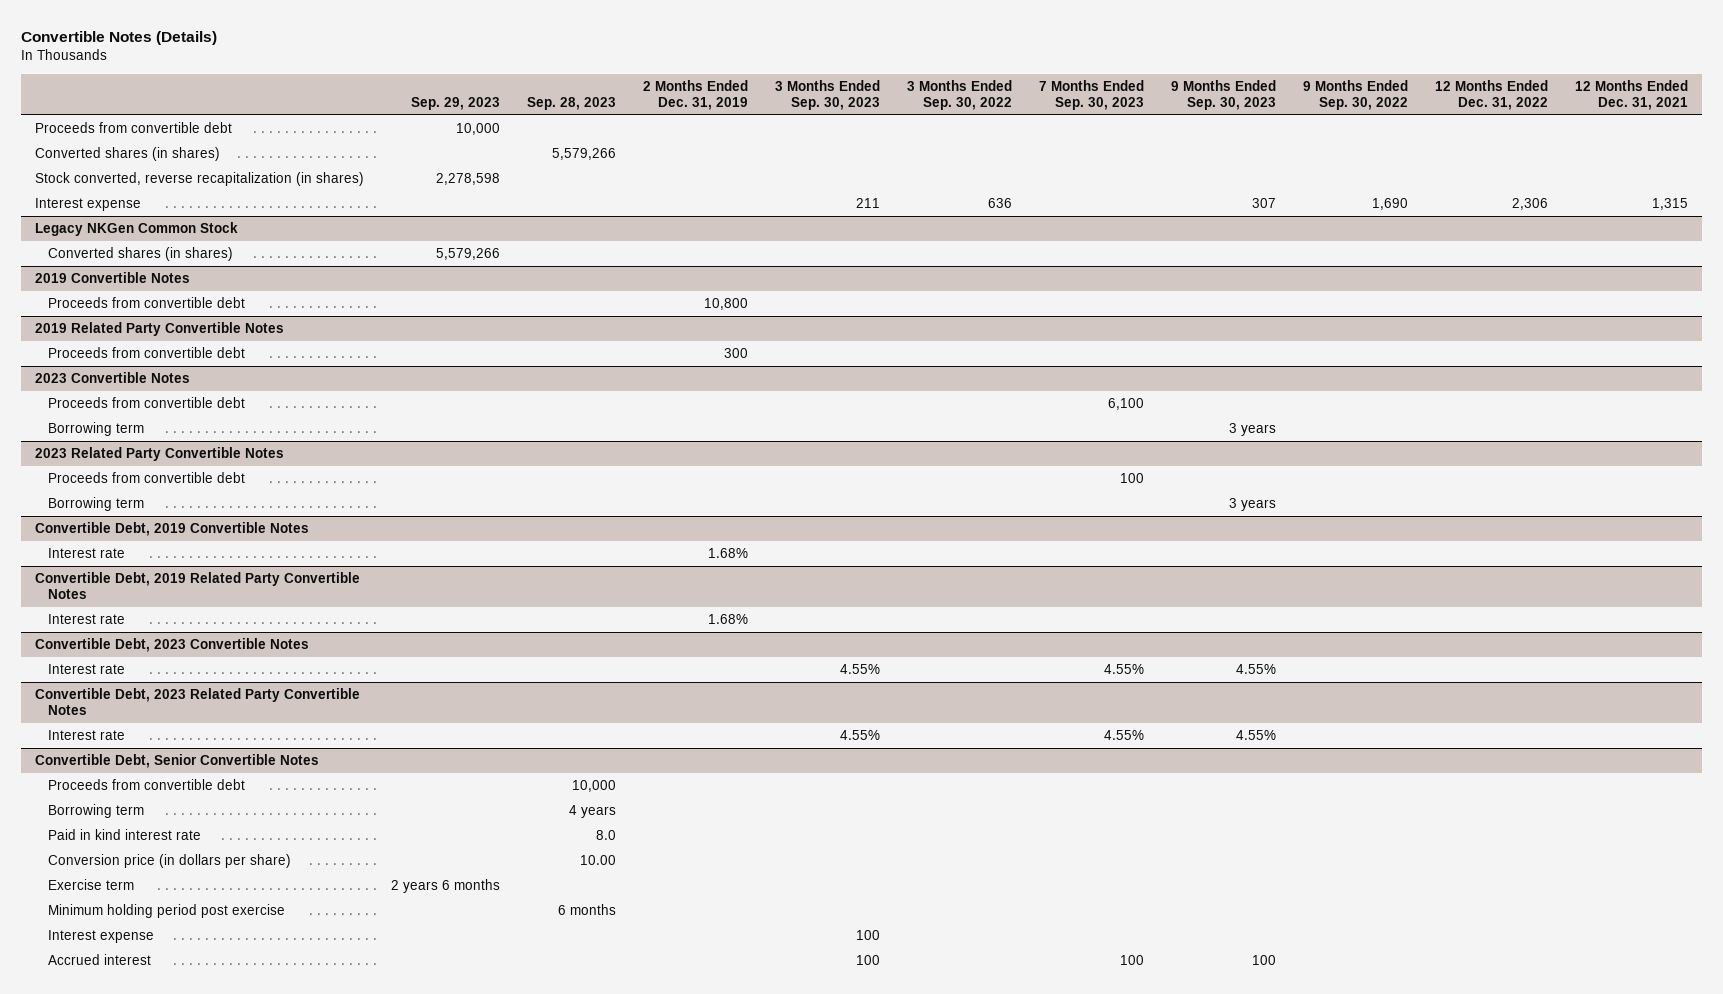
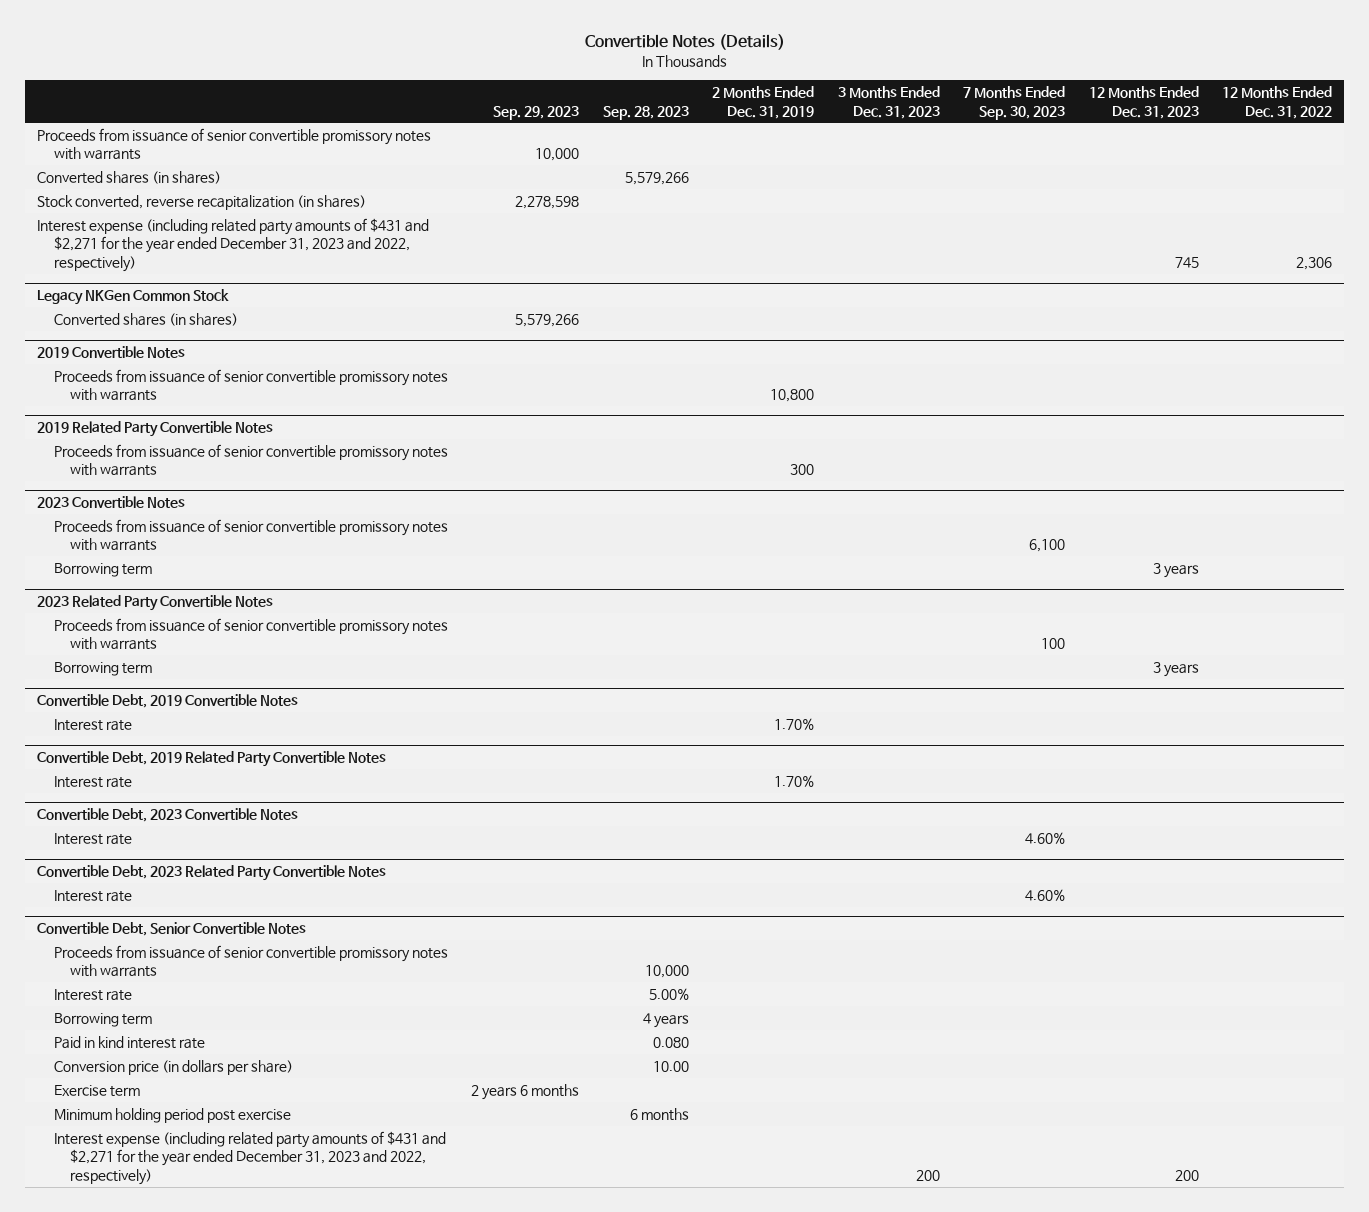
- | Sep. 29, 2023 | Sep. 28, 2023 | 2 Months Ended Dec. 31, 2019 | 3 Months Ended Sep. 30, 2023 | 3 Months Ended Sep. 30, 2022 | 7 Months Ended Sep. 30, 2023 | 9 Months Ended Sep. 30, 2023 | 9 Months Ended Sep. 30, 2022 | 12 Months Ended Dec. 31, 2022 | 12 Months Ended Dec. 31, 2021
+ | Sep. 29, 2023 | Sep. 28, 2023 | 2 Months Ended Dec. 31, 2019 | 3 Months Ended Dec. 31, 2023 | 7 Months Ended Sep. 30, 2023 | 12 Months Ended Dec. 31, 2023 | 12 Months Ended Dec. 31, 2022
- Proceeds from convertible debt | 10,000 | | | | | | | | |
+ Proceeds from issuance of senior convertible promissory notes with warrants | 10,000 | | | | | |
- Interest expense | | | | 211 | 636 | | 307 | 1,690 | 2,306 | 1,315
+ Interest expense (including related party amounts of $431 and $2,271 for the year ended December 31, 2023 and 2022, respectively) | | | | | | 745 | 2,306
@ 2019 Convertible Notes
- Proceeds from convertible debt | | | 10,800 | | | | | | |
+ Proceeds from issuance of senior convertible promissory notes with warrants | | | 10,800 | | | |
@ 2019 Related Party Convertible Notes
- Proceeds from convertible debt | | | 300 | | | | | | |
+ Proceeds from issuance of senior convertible promissory notes with warrants | | | 300 | | | |
@ 2023 Convertible Notes
- Proceeds from convertible debt | | | | | | 6,100 | | | |
+ Proceeds from issuance of senior convertible promissory notes with warrants | | | | | 6,100 | |
@ 2023 Related Party Convertible Notes
- Proceeds from convertible debt | | | | | | 100 | | | |
+ Proceeds from issuance of senior convertible promissory notes with warrants | | | | | 100 | |
@ Convertible Debt, 2019 Convertible Notes
- Interest rate | | | 1.68% | | | | | | |
+ Interest rate | | | 1.70% | | | |
@ Convertible Debt, 2019 Related Party Convertible Notes
- Interest rate | | | 1.68% | | | | | | |
+ Interest rate | | | 1.70% | | | |
@ Convertible Debt, 2023 Convertible Notes
- Interest rate | | | | 4.55% | | 4.55% | 4.55% | | |
+ Interest rate | | | | | 4.60% | |
@ Convertible Debt, 2023 Related Party Convertible Notes
- Interest rate | | | | 4.55% | | 4.55% | 4.55% | | |
+ Interest rate | | | | | 4.60% | |
@ Convertible Debt, Senior Convertible Notes
- Proceeds from convertible debt | | 10,000 | | | | | | | |
+ Proceeds from issuance of senior convertible promissory notes with warrants | | 10,000 | | | | |
+ Interest rate | | 5.00% | | | | |
- Paid in kind interest rate | | 8.0 | | | | | | | |
+ Paid in kind interest rate | | 0.080 | | | | |
- Interest expense | | | | 100 | | | | | |
- Accrued interest | | | | 100 | | 100 | 100 | | |
+ Interest expense (including related party amounts of $431 and $2,271 for the year ended December 31, 2023 and 2022, respectively) | | | | 200 | | 200 |

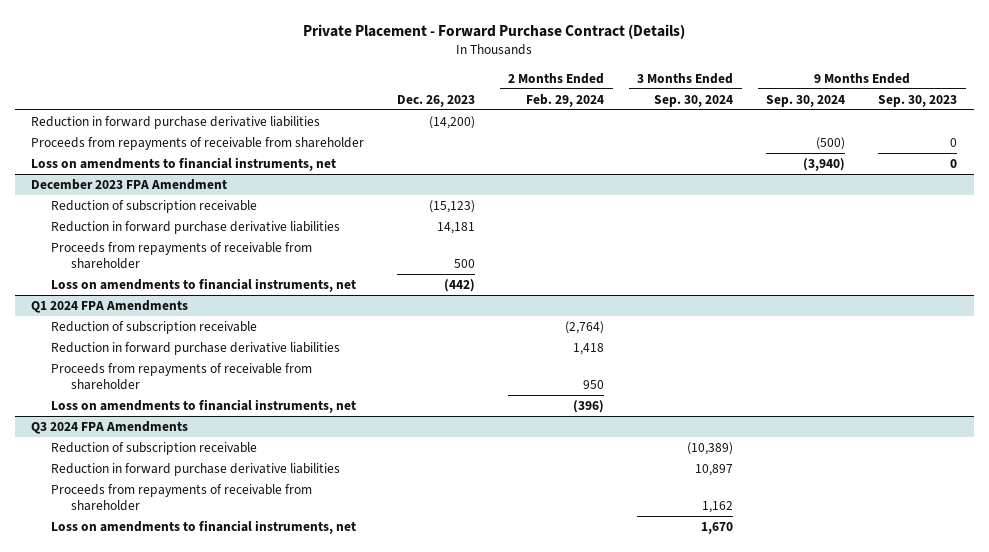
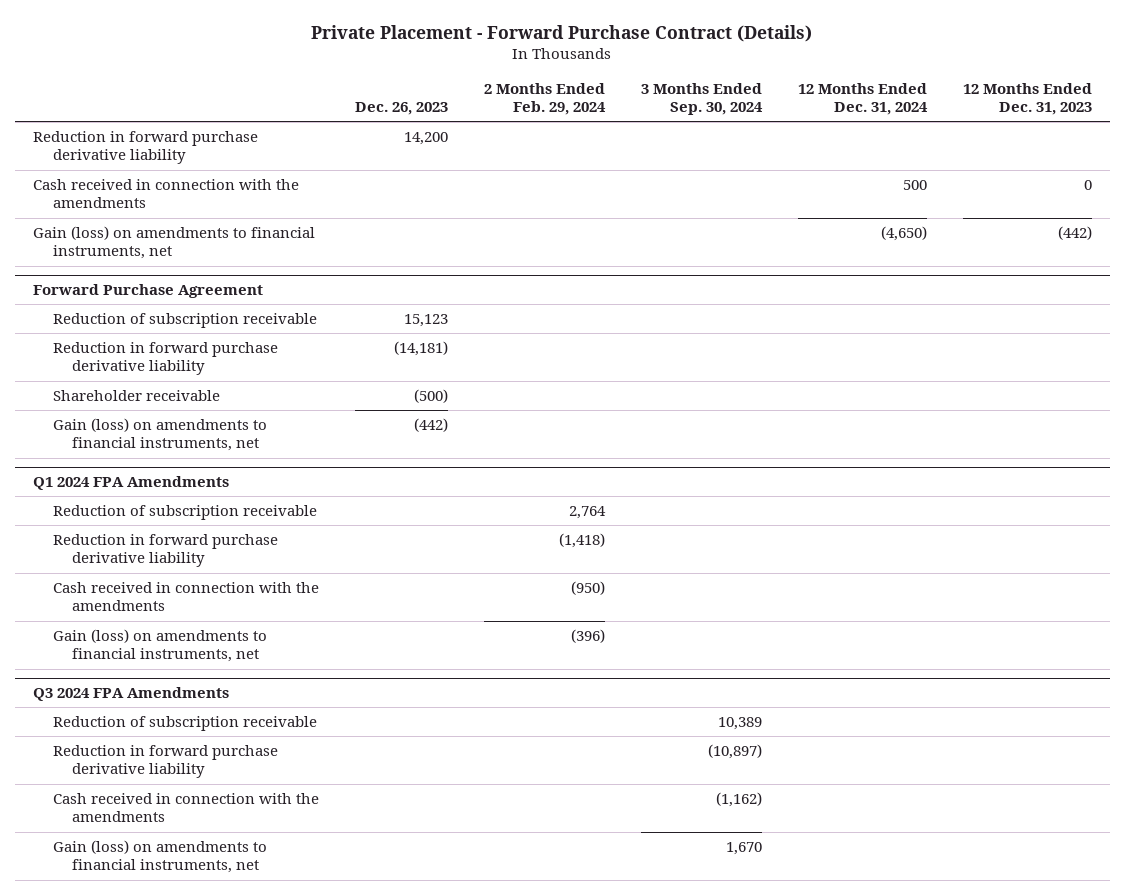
- | Dec. 26, 2023 | 2 Months Ended Feb. 29, 2024 | 3 Months Ended Sep. 30, 2024 | 9 Months Ended Sep. 30, 2024 | 9 Months Ended Sep. 30, 2023
+ | Dec. 26, 2023 | 2 Months Ended Feb. 29, 2024 | 3 Months Ended Sep. 30, 2024 | 12 Months Ended Dec. 31, 2024 | 12 Months Ended Dec. 31, 2023
- Reduction in forward purchase derivative liabilities | (14,200) | | | |
- Proceeds from repayments of receivable from shareholder | | | | (500) | 0
- Loss on amendments to financial instruments, net | | | | (3,940) | 0
- December 2023 FPA Amendment
- Reduction of subscription receivable | (15,123) | | | |
- Reduction in forward purchase derivative liabilities | 14,181 | | | |
- Proceeds from repayments of receivable from shareholder | 500 | | | |
- Loss on amendments to financial instruments, net | (442) | | | |
+ Reduction in forward purchase derivative liability | 14,200 | | | |
+ Cash received in connection with the amendments | | | | 500 | 0
+ Gain (loss) on amendments to financial instruments, net | | | | (4,650) | (442)
+ Forward Purchase Agreement
+ Reduction of subscription receivable | 15,123 | | | |
+ Reduction in forward purchase derivative liability | (14,181) | | | |
+ Shareholder receivable | (500) | | | |
+ Gain (loss) on amendments to financial instruments, net | (442) | | | |
@ Q1 2024 FPA Amendments
- Reduction of subscription receivable | | (2,764) | | |
- Reduction in forward purchase derivative liabilities | | 1,418 | | |
- Proceeds from repayments of receivable from shareholder | | 950 | | |
- Loss on amendments to financial instruments, net | | (396) | | |
+ Reduction of subscription receivable | | 2,764 | | |
+ Reduction in forward purchase derivative liability | | (1,418) | | |
+ Cash received in connection with the amendments | | (950) | | |
+ Gain (loss) on amendments to financial instruments, net | | (396) | | |
@ Q3 2024 FPA Amendments
- Reduction of subscription receivable | | | (10,389) | |
- Reduction in forward purchase derivative liabilities | | | 10,897 | |
- Proceeds from repayments of receivable from shareholder | | | 1,162 | |
- Loss on amendments to financial instruments, net | | | 1,670 | |
+ Reduction of subscription receivable | | | 10,389 | |
+ Reduction in forward purchase derivative liability | | | (10,897) | |
+ Cash received in connection with the amendments | | | (1,162) | |
+ Gain (loss) on amendments to financial instruments, net | | | 1,670 | |

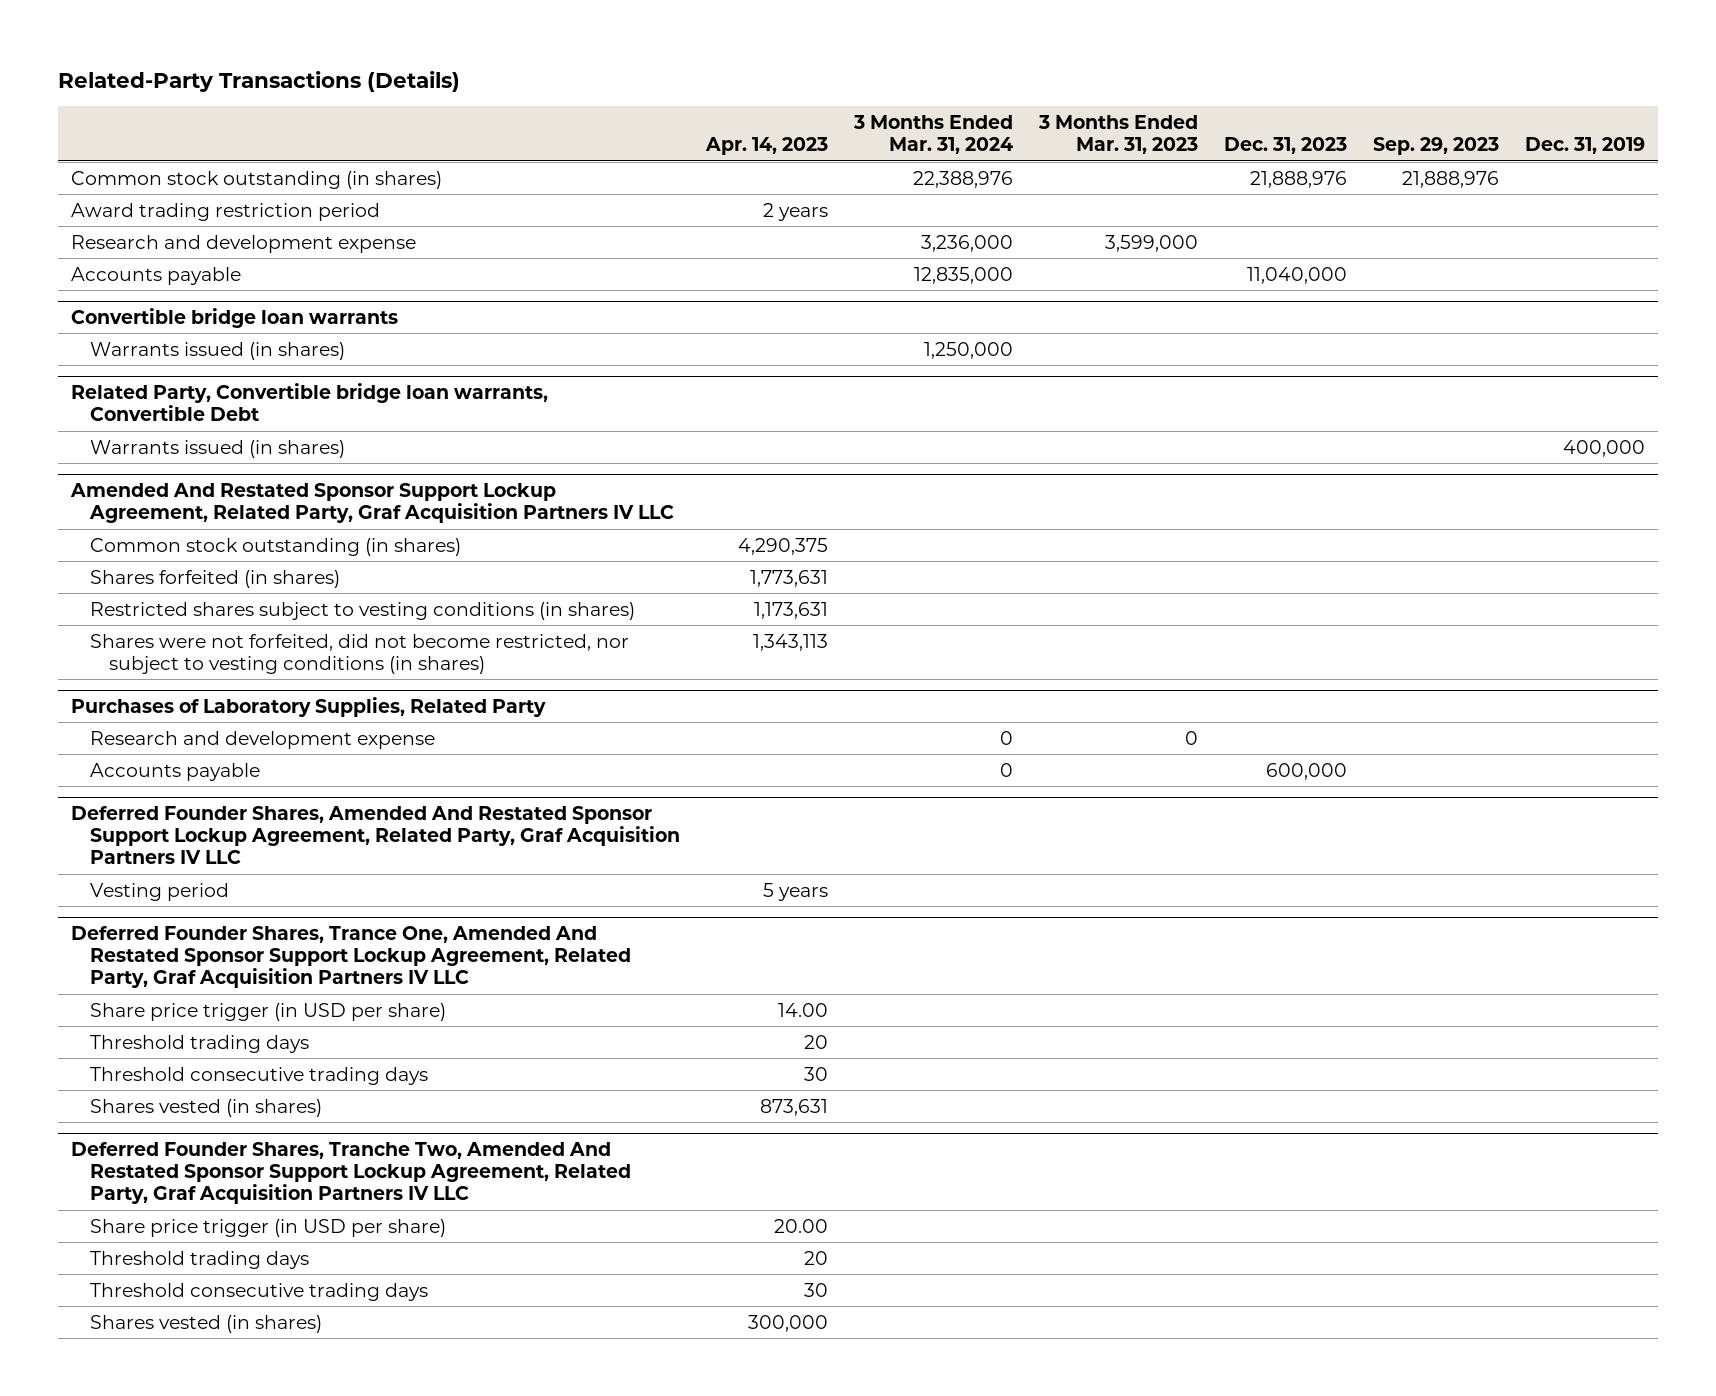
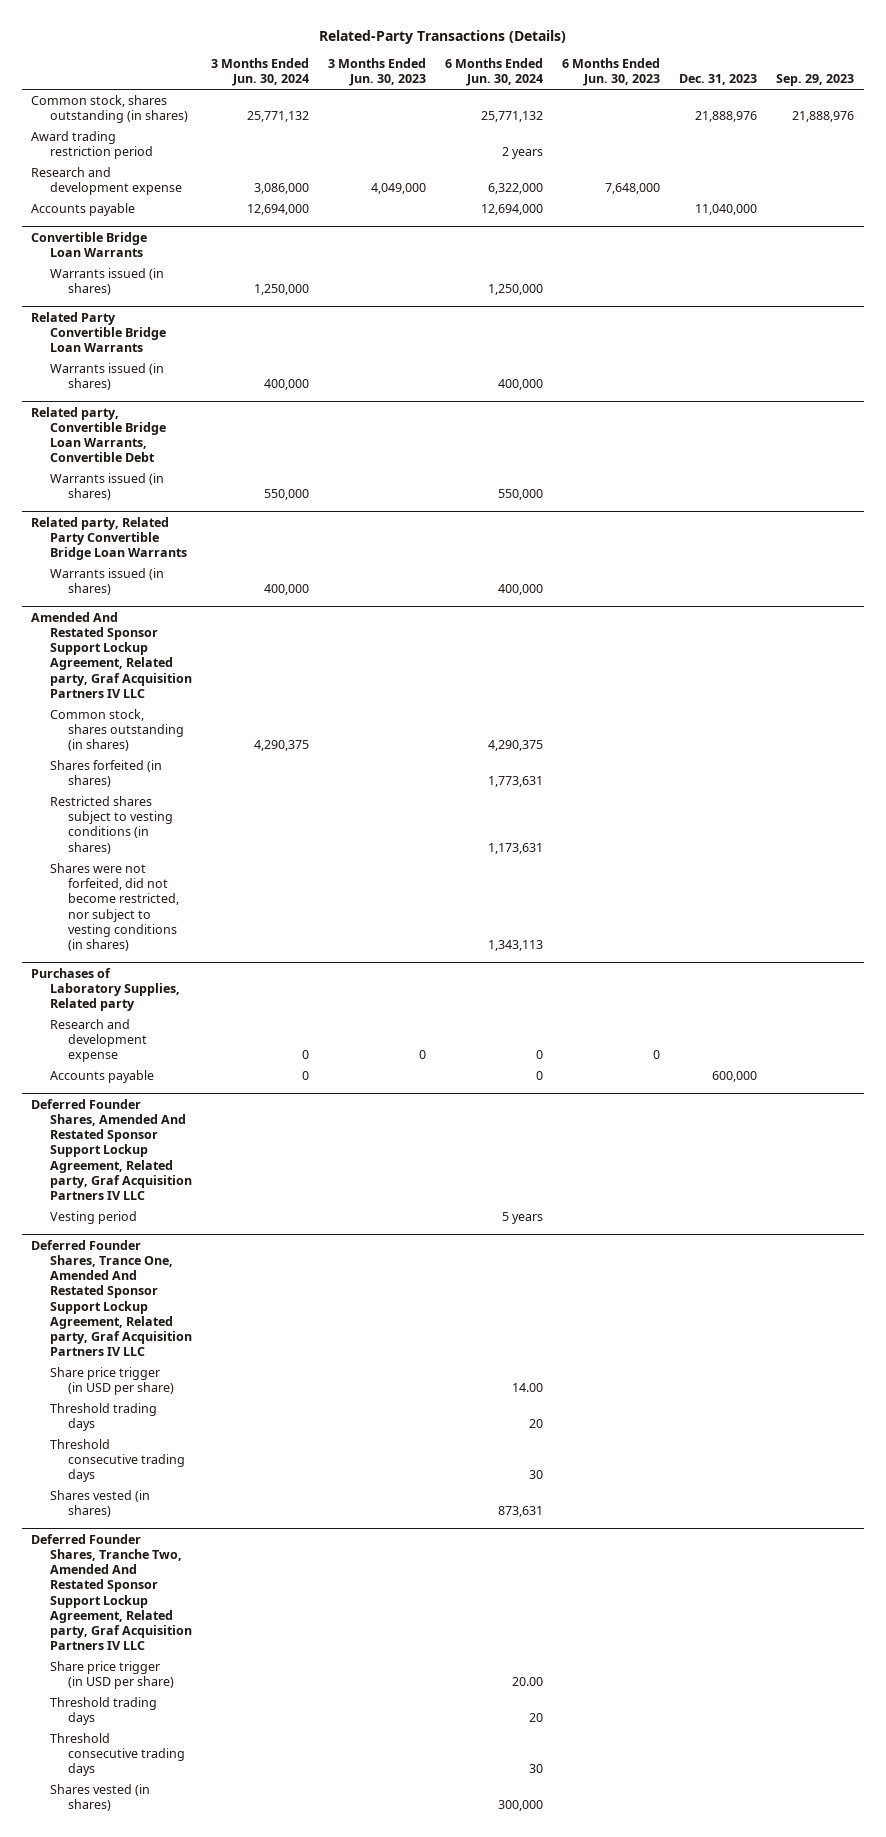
- | Apr. 14, 2023 | 3 Months Ended Mar. 31, 2024 | 3 Months Ended Mar. 31, 2023 | Dec. 31, 2023 | Sep. 29, 2023 | Dec. 31, 2019
+ | 3 Months Ended Jun. 30, 2024 | 3 Months Ended Jun. 30, 2023 | 6 Months Ended Jun. 30, 2024 | 6 Months Ended Jun. 30, 2023 | Dec. 31, 2023 | Sep. 29, 2023
- Common stock outstanding (in shares) | | 22,388,976 | | 21,888,976 | 21,888,976 |
+ Common stock, shares outstanding (in shares) | 25,771,132 | | 25,771,132 | | 21,888,976 | 21,888,976
- Convertible bridge loan warrants
+ Convertible Bridge Loan Warrants
- Related Party, Convertible bridge loan warrants, Convertible Debt
+ Related Party Convertible Bridge Loan Warrants
+ Warrants issued (in shares) | 400,000 | | 400,000 | | |
+ Related party, Convertible Bridge Loan Warrants, Convertible Debt
- Amended And Restated Sponsor Support Lockup Agreement, Related Party, Graf Acquisition Partners IV LLC
- Common stock outstanding (in shares) | 4,290,375 | | | | |
+ Related party, Related Party Convertible Bridge Loan Warrants
+ Warrants issued (in shares) | 400,000 | | 400,000 | | |
+ Amended And Restated Sponsor Support Lockup Agreement, Related party, Graf Acquisition Partners IV LLC
+ Common stock, shares outstanding (in shares) | 4,290,375 | | 4,290,375 | | |
- Purchases of Laboratory Supplies, Related Party
+ Purchases of Laboratory Supplies, Related party
- Deferred Founder Shares, Amended And Restated Sponsor Support Lockup Agreement, Related Party, Graf Acquisition Partners IV LLC
+ Deferred Founder Shares, Amended And Restated Sponsor Support Lockup Agreement, Related party, Graf Acquisition Partners IV LLC
- Deferred Founder Shares, Trance One, Amended And Restated Sponsor Support Lockup Agreement, Related Party, Graf Acquisition Partners IV LLC
+ Deferred Founder Shares, Trance One, Amended And Restated Sponsor Support Lockup Agreement, Related party, Graf Acquisition Partners IV LLC
- Deferred Founder Shares, Tranche Two, Amended And Restated Sponsor Support Lockup Agreement, Related Party, Graf Acquisition Partners IV LLC
+ Deferred Founder Shares, Tranche Two, Amended And Restated Sponsor Support Lockup Agreement, Related party, Graf Acquisition Partners IV LLC

